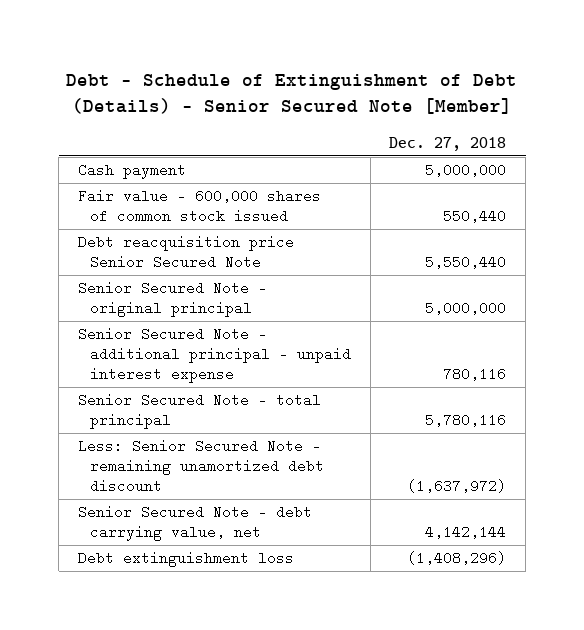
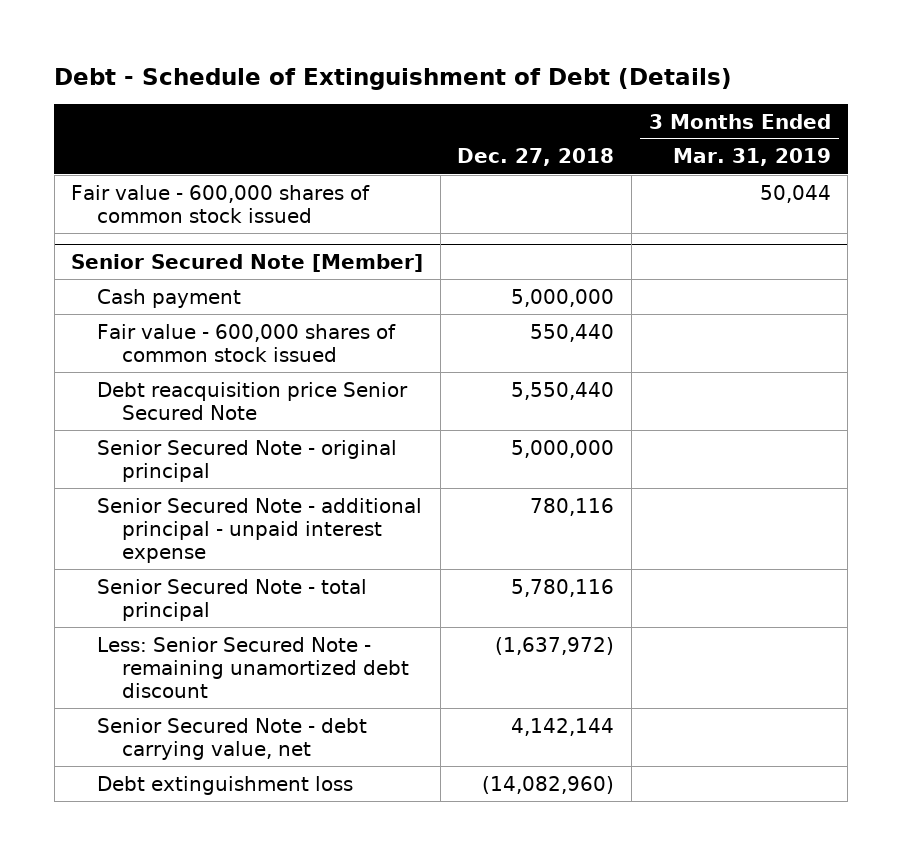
- Debt - Schedule of Extinguishment of Debt (Details) - Senior Secured Note [Member]
+ Debt - Schedule of Extinguishment of Debt (Details)
- | Dec. 27, 2018
+ | Dec. 27, 2018 | 3 Months Ended Mar. 31, 2019
+ Fair value - 600,000 shares of common stock issued | | 50,044
+ Senior Secured Note [Member]
- Debt extinguishment loss | (1,408,296)
+ Debt extinguishment loss | (14,082,960) |

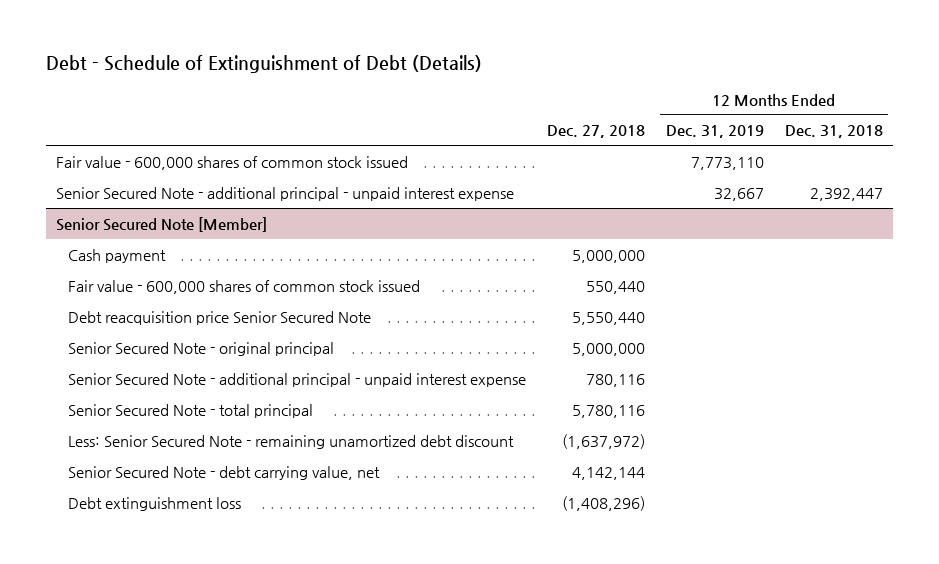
- | Dec. 27, 2018 | 3 Months Ended Mar. 31, 2019
+ | Dec. 27, 2018 | 12 Months Ended Dec. 31, 2019 | 12 Months Ended Dec. 31, 2018
+ Senior Secured Note - additional principal - unpaid interest expense | | 32,667 | 2,392,447
@ Senior Secured Note [Member]
- Debt extinguishment loss | (14,082,960) |
+ Debt extinguishment loss | (1,408,296) | |

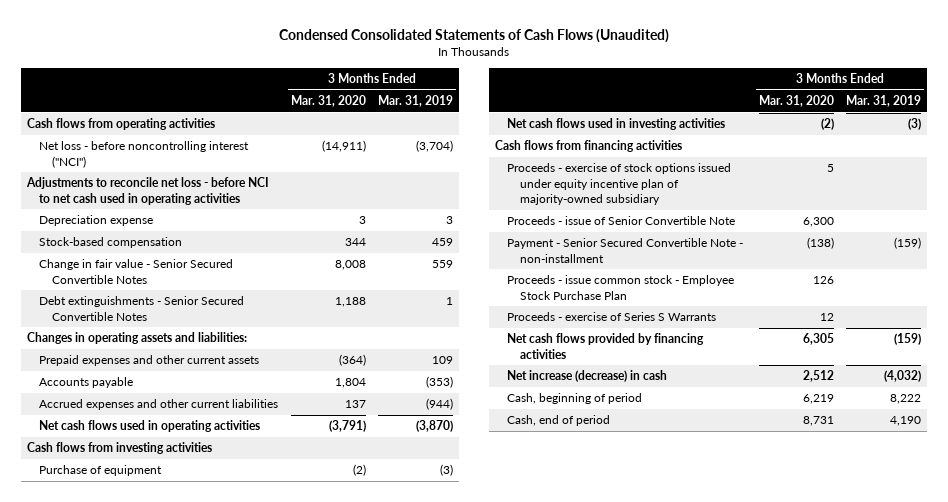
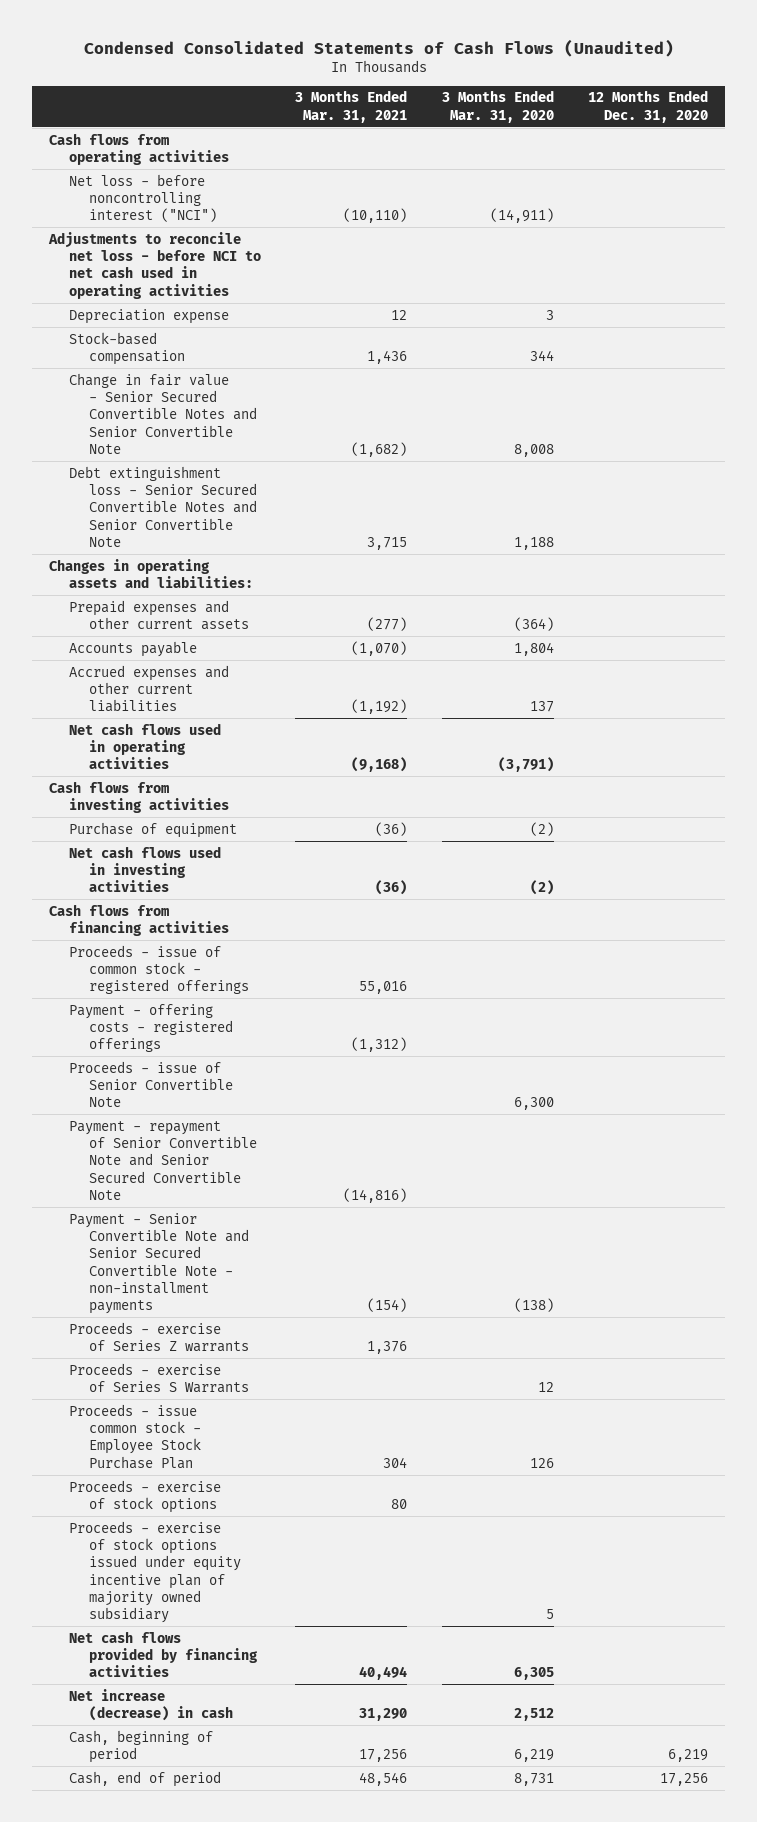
- | 3 Months Ended Mar. 31, 2020 | 3 Months Ended Mar. 31, 2019
+ | 3 Months Ended Mar. 31, 2021 | 3 Months Ended Mar. 31, 2020 | 12 Months Ended Dec. 31, 2020
- Change in fair value - Senior Secured Convertible Notes | 8,008 | 559
- Debt extinguishments - Senior Secured Convertible Notes | 1,188 | 1
+ Change in fair value - Senior Secured Convertible Notes and Senior Convertible Note | (1,682) | 8,008 |
+ Debt extinguishment loss - Senior Secured Convertible Notes and Senior Convertible Note | 3,715 | 1,188 |
- Proceeds - exercise of stock options issued under equity incentive plan of majority-owned subsidiary | 5 |
+ Proceeds - issue of common stock - registered offerings | 55,016 | |
+ Payment - offering costs - registered offerings | (1,312) | |
- Payment - Senior Secured Convertible Note - non-installment | (138) | (159)
+ Payment - repayment of Senior Convertible Note and Senior Secured Convertible Note | (14,816) | |
+ Payment - Senior Convertible Note and Senior Secured Convertible Note - non-installment payments | (154) | (138) |
+ Proceeds - exercise of Series Z warrants | 1,376 | |
moved down: Proceeds - issue common stock - Employee Stock Purchase Plan | 304 | 126 |
+ Proceeds - exercise of stock options | 80 | |
+ Proceeds - exercise of stock options issued under equity incentive plan of majority owned subsidiary | | 5 |

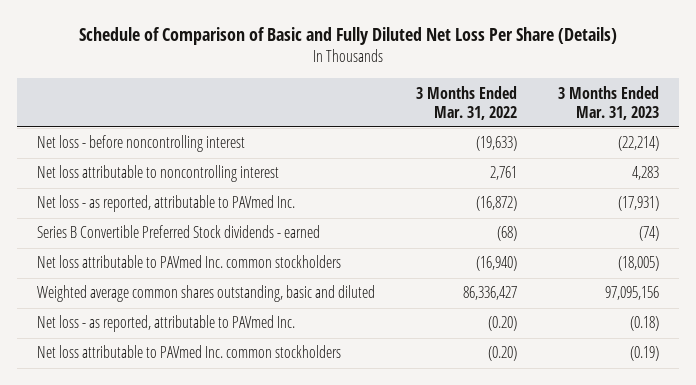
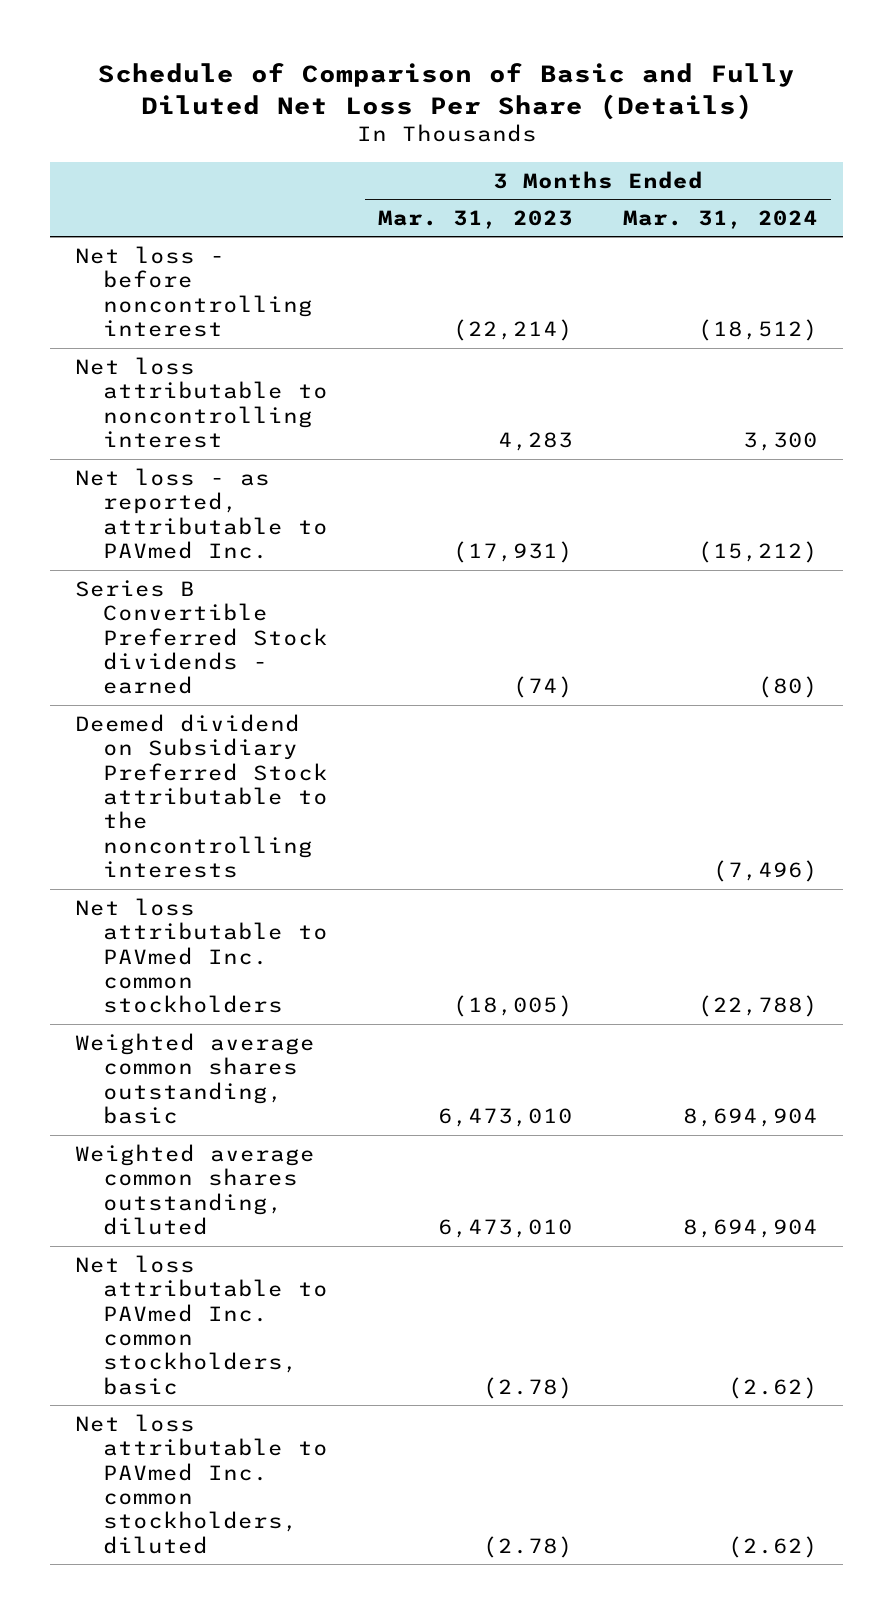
- | 3 Months Ended Mar. 31, 2022 | 3 Months Ended Mar. 31, 2023
+ | 3 Months Ended Mar. 31, 2023 | 3 Months Ended Mar. 31, 2024
+ Deemed dividend on Subsidiary Preferred Stock attributable to the noncontrolling interests | | (7,496)
- Weighted average common shares outstanding, basic and diluted | 86,336,427 | 97,095,156
- Net loss - as reported, attributable to PAVmed Inc. | (0.20) | (0.18)
- Net loss attributable to PAVmed Inc. common stockholders | (0.20) | (0.19)
+ Weighted average common shares outstanding, basic | 6,473,010 | 8,694,904
+ Weighted average common shares outstanding, diluted | 6,473,010 | 8,694,904
+ Net loss attributable to PAVmed Inc. common stockholders, basic | (2.78) | (2.62)
+ Net loss attributable to PAVmed Inc. common stockholders, diluted | (2.78) | (2.62)

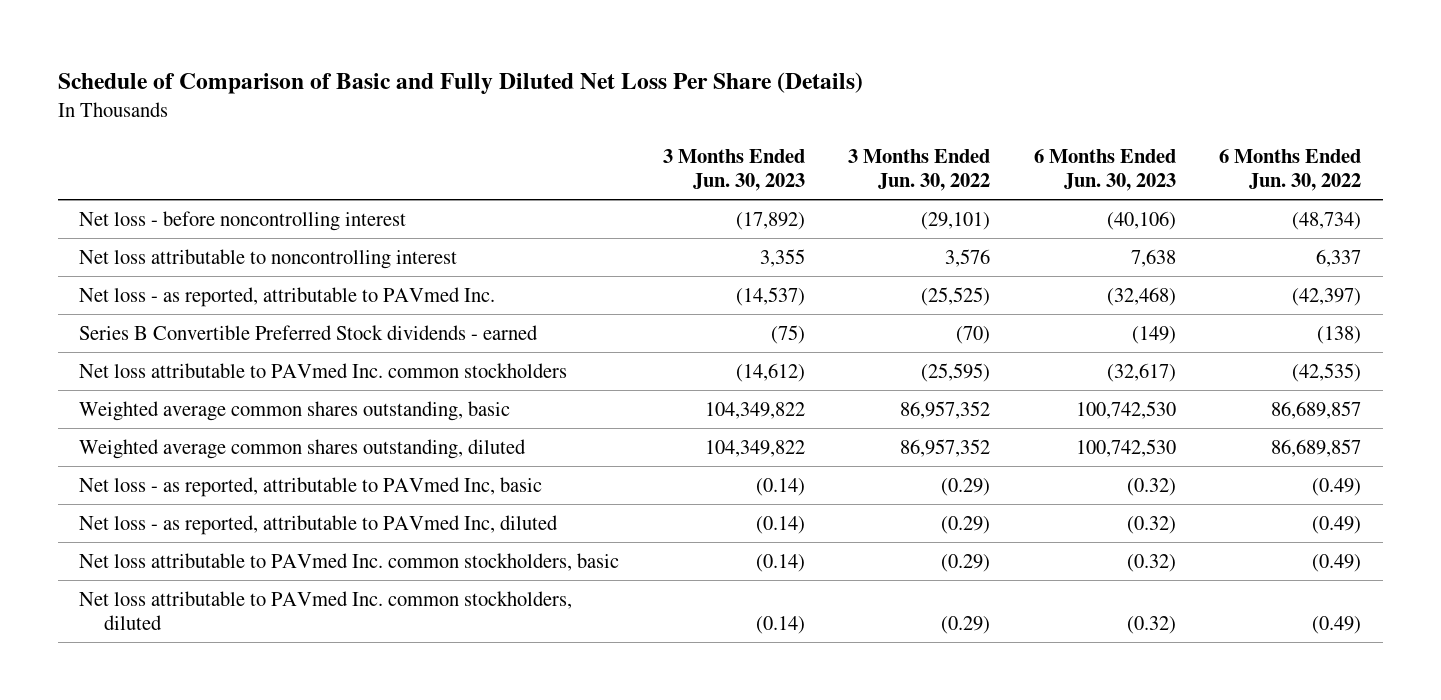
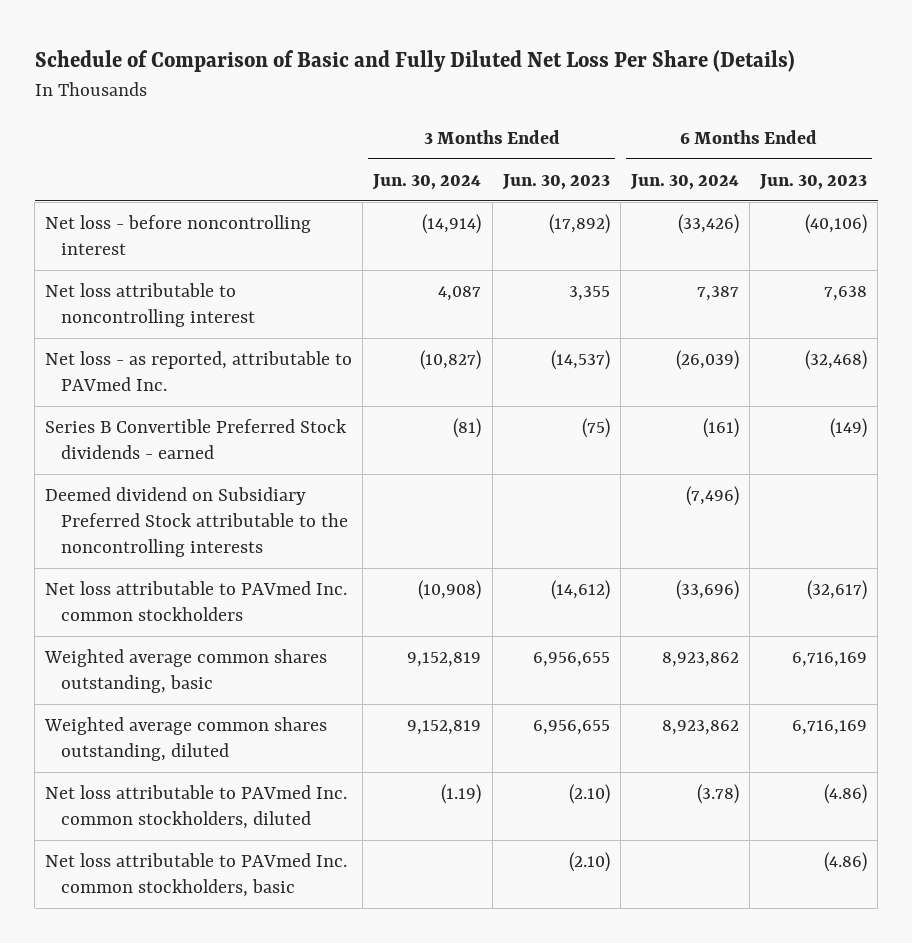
- | 3 Months Ended Jun. 30, 2023 | 3 Months Ended Jun. 30, 2022 | 6 Months Ended Jun. 30, 2023 | 6 Months Ended Jun. 30, 2022
+ | 3 Months Ended Jun. 30, 2024 | 3 Months Ended Jun. 30, 2023 | 6 Months Ended Jun. 30, 2024 | 6 Months Ended Jun. 30, 2023
+ Deemed dividend on Subsidiary Preferred Stock attributable to the noncontrolling interests | | | (7,496) |
- Weighted average common shares outstanding, basic | 104,349,822 | 86,957,352 | 100,742,530 | 86,689,857
- Weighted average common shares outstanding, diluted | 104,349,822 | 86,957,352 | 100,742,530 | 86,689,857
- Net loss - as reported, attributable to PAVmed Inc, basic | (0.14) | (0.29) | (0.32) | (0.49)
- Net loss - as reported, attributable to PAVmed Inc, diluted | (0.14) | (0.29) | (0.32) | (0.49)
- Net loss attributable to PAVmed Inc. common stockholders, basic | (0.14) | (0.29) | (0.32) | (0.49)
- Net loss attributable to PAVmed Inc. common stockholders, diluted | (0.14) | (0.29) | (0.32) | (0.49)
+ Weighted average common shares outstanding, basic | 9,152,819 | 6,956,655 | 8,923,862 | 6,716,169
+ Weighted average common shares outstanding, diluted | 9,152,819 | 6,956,655 | 8,923,862 | 6,716,169
+ Net loss attributable to PAVmed Inc. common stockholders, diluted | (1.19) | (2.10) | (3.78) | (4.86)
+ Net loss attributable to PAVmed Inc. common stockholders, basic | | (2.10) | | (4.86)

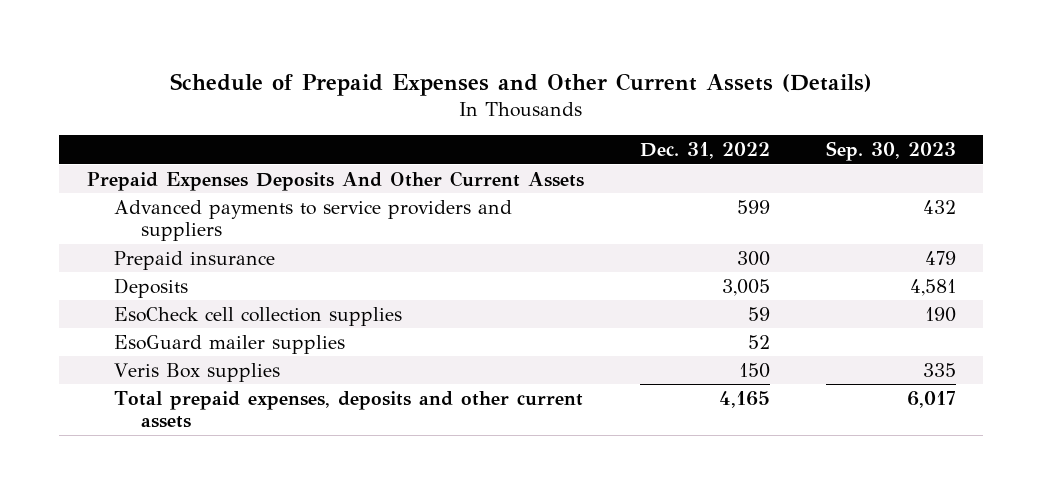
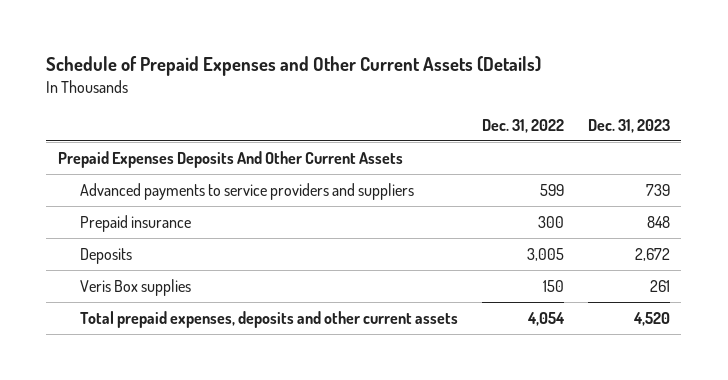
- | Dec. 31, 2022 | Sep. 30, 2023
+ | Dec. 31, 2022 | Dec. 31, 2023
- EsoCheck cell collection supplies | 59 | 190
- EsoGuard mailer supplies | 52 |
- Total prepaid expenses, deposits and other current assets | 4,165 | 6,017
+ Total prepaid expenses, deposits and other current assets | 4,054 | 4,520

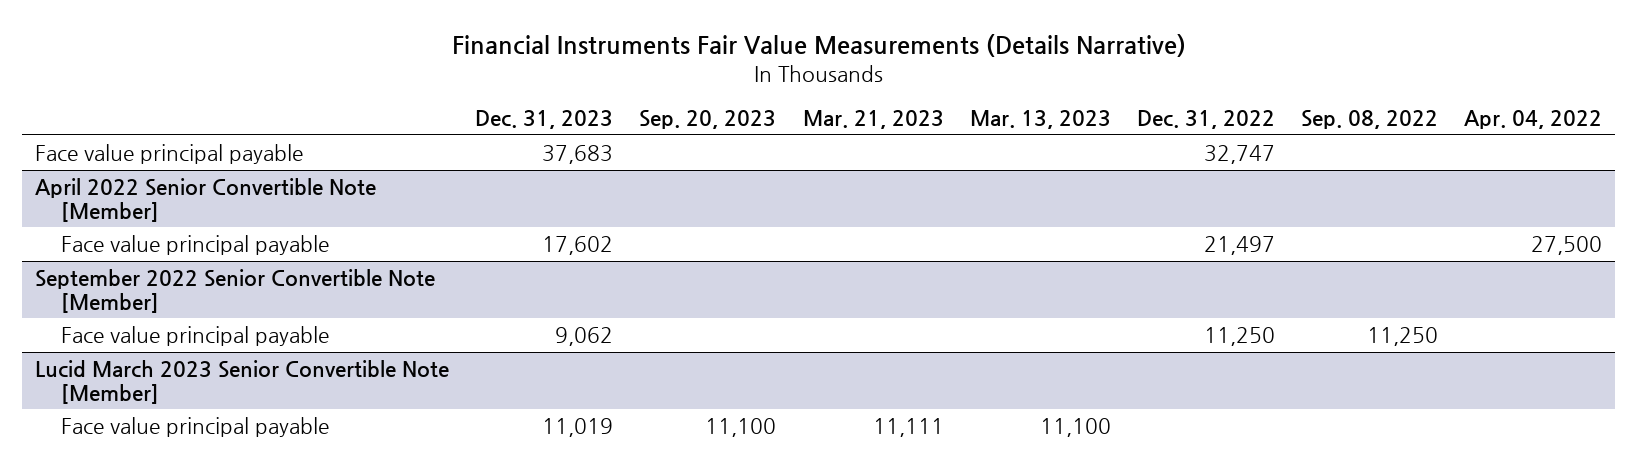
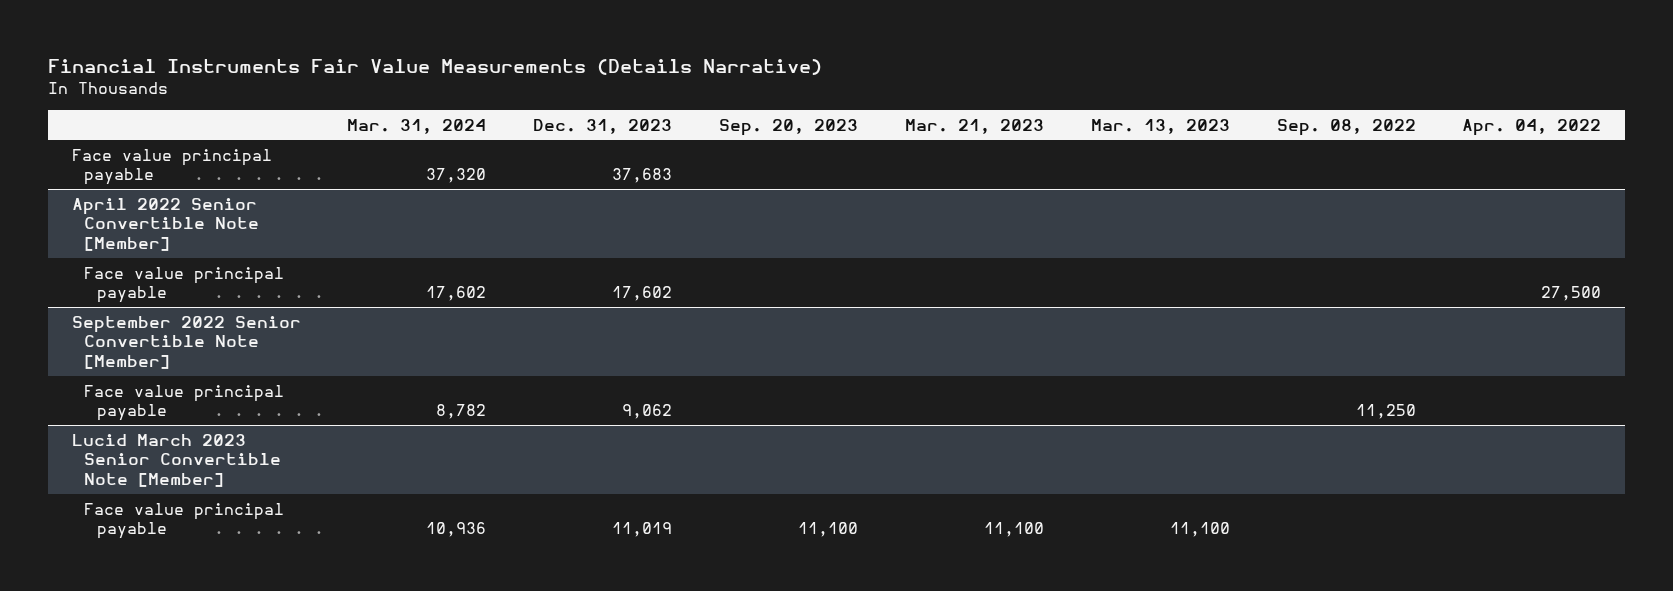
- | Dec. 31, 2023 | Sep. 20, 2023 | Mar. 21, 2023 | Mar. 13, 2023 | Dec. 31, 2022 | Sep. 08, 2022 | Apr. 04, 2022
+ | Mar. 31, 2024 | Dec. 31, 2023 | Sep. 20, 2023 | Mar. 21, 2023 | Mar. 13, 2023 | Sep. 08, 2022 | Apr. 04, 2022
@ Lucid March 2023 Senior Convertible Note [Member]
- Face value principal payable | 11,019 | 11,100 | 11,111 | 11,100 | | |
+ Face value principal payable | 10,936 | 11,019 | 11,100 | 11,100 | 11,100 | |

